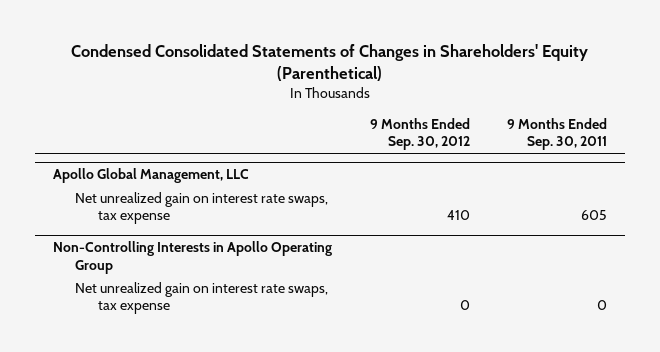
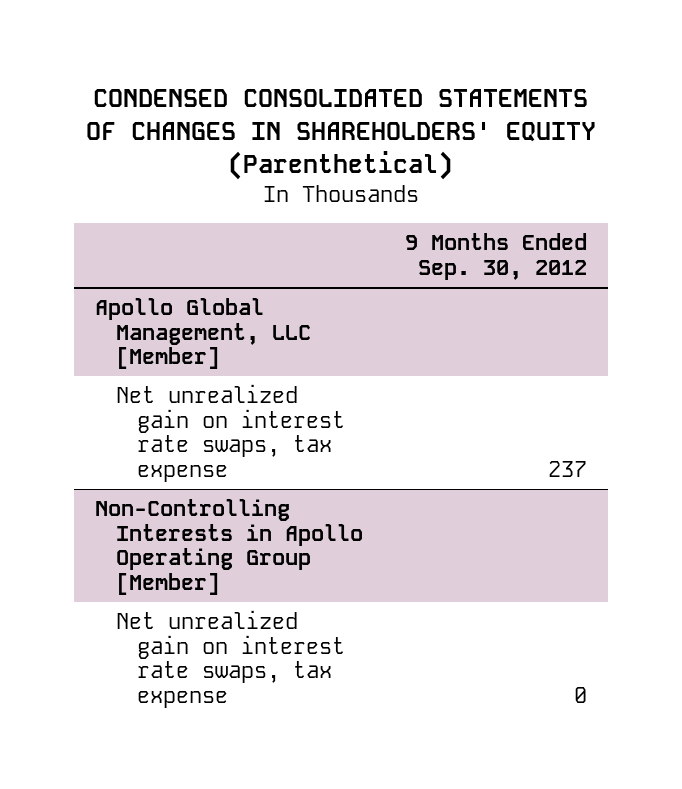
- Condensed Consolidated Statements of Changes in Shareholders' Equity (Parenthetical)
+ CONDENSED CONSOLIDATED STATEMENTS OF CHANGES IN SHAREHOLDERS' EQUITY (Parenthetical)
- | 9 Months Ended Sep. 30, 2012 | 9 Months Ended Sep. 30, 2011
+ | 9 Months Ended Sep. 30, 2012
- Apollo Global Management, LLC
- Net unrealized gain on interest rate swaps, tax expense | 410 | 605
- Non-Controlling Interests in Apollo Operating Group
+ Apollo Global Management, LLC [Member]
+ Net unrealized gain on interest rate swaps, tax expense | 237
+ Non-Controlling Interests in Apollo Operating Group [Member]

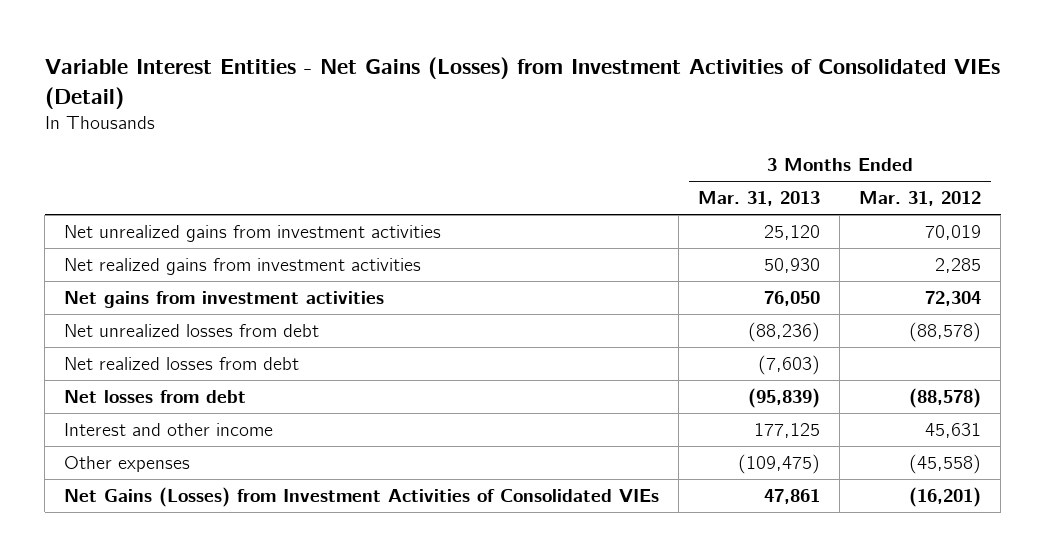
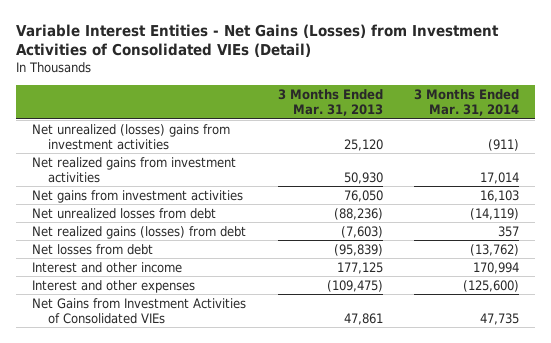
- | 3 Months Ended Mar. 31, 2013 | 3 Months Ended Mar. 31, 2012
+ | 3 Months Ended Mar. 31, 2013 | 3 Months Ended Mar. 31, 2014
- Net unrealized gains from investment activities | 25,120 | 70,019
+ Net unrealized (losses) gains from investment activities | 25,120 | (911)
- Net realized losses from debt | (7,603) |
+ Net realized gains (losses) from debt | (7,603) | 357
- Other expenses | (109,475) | (45,558)
- Net Gains (Losses) from Investment Activities of Consolidated VIEs | 47,861 | (16,201)
+ Interest and other expenses | (109,475) | (125,600)
+ Net Gains from Investment Activities of Consolidated VIEs | 47,861 | 47,735

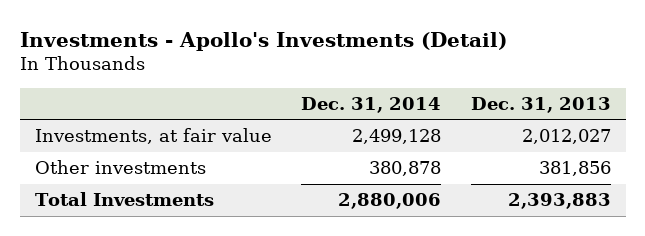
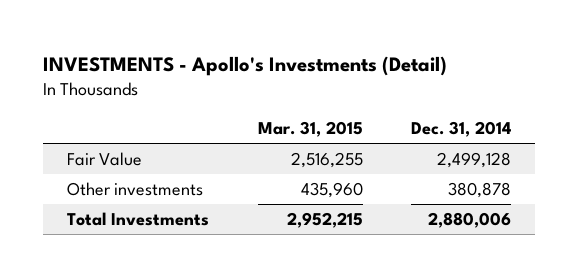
- Investments - Apollo's Investments (Detail)
+ INVESTMENTS - Apollo's Investments (Detail)
- | Dec. 31, 2014 | Dec. 31, 2013
+ | Mar. 31, 2015 | Dec. 31, 2014
- Investments, at fair value | 2,499,128 | 2,012,027
+ Fair Value | 2,516,255 | 2,499,128

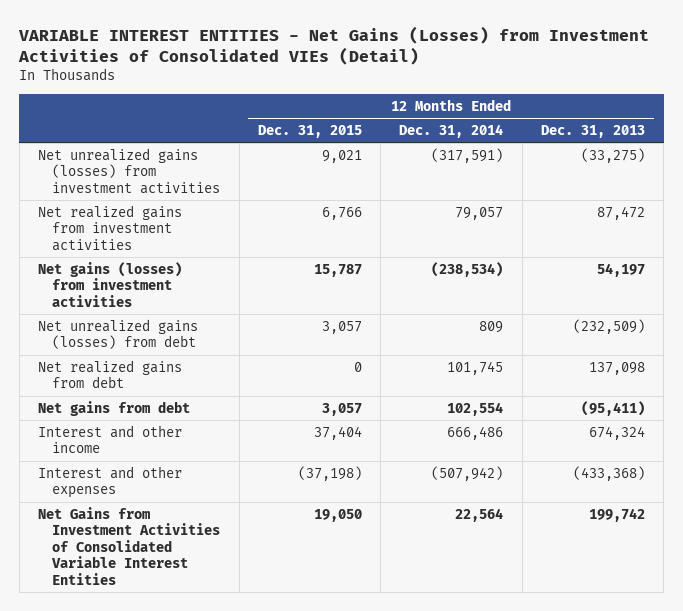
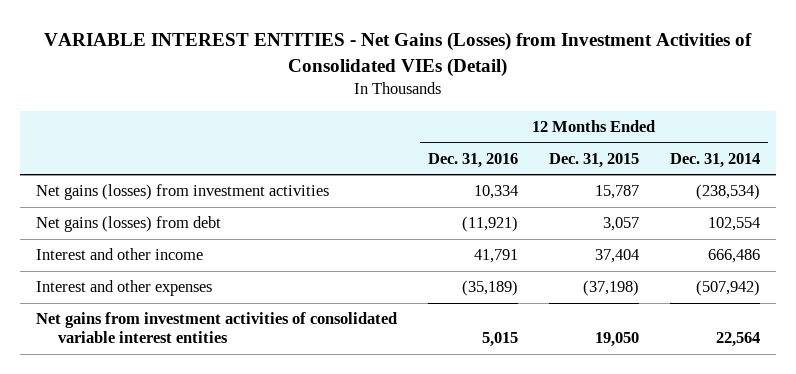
- | 12 Months Ended Dec. 31, 2015 | 12 Months Ended Dec. 31, 2014 | 12 Months Ended Dec. 31, 2013
+ | 12 Months Ended Dec. 31, 2016 | 12 Months Ended Dec. 31, 2015 | 12 Months Ended Dec. 31, 2014
- Net unrealized gains (losses) from investment activities | 9,021 | (317,591) | (33,275)
- Net realized gains from investment activities | 6,766 | 79,057 | 87,472
- Net unrealized gains (losses) from debt | 3,057 | 809 | (232,509)
- Net realized gains from debt | 0 | 101,745 | 137,098
- Net gains from debt | 3,057 | 102,554 | (95,411)
+ Net gains (losses) from debt | (11,921) | 3,057 | 102,554
- Net Gains from Investment Activities of Consolidated Variable Interest Entities | 19,050 | 22,564 | 199,742
+ Net gains from investment activities of consolidated variable interest entities | 5,015 | 19,050 | 22,564

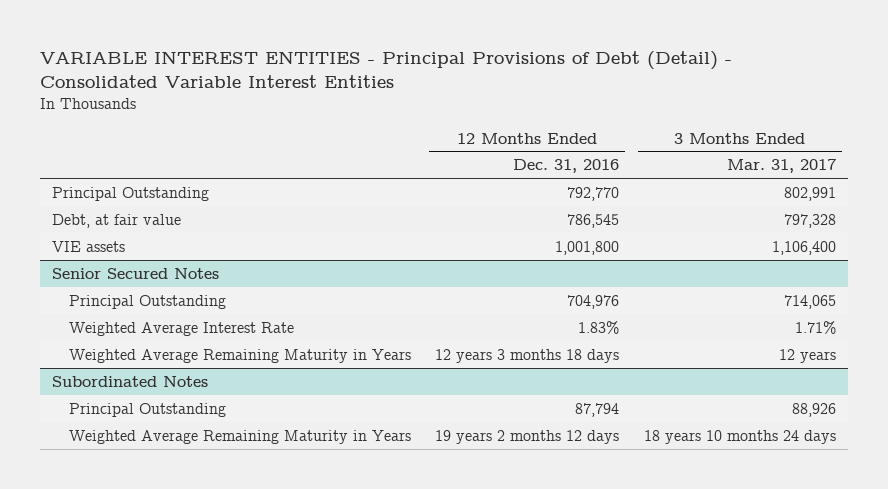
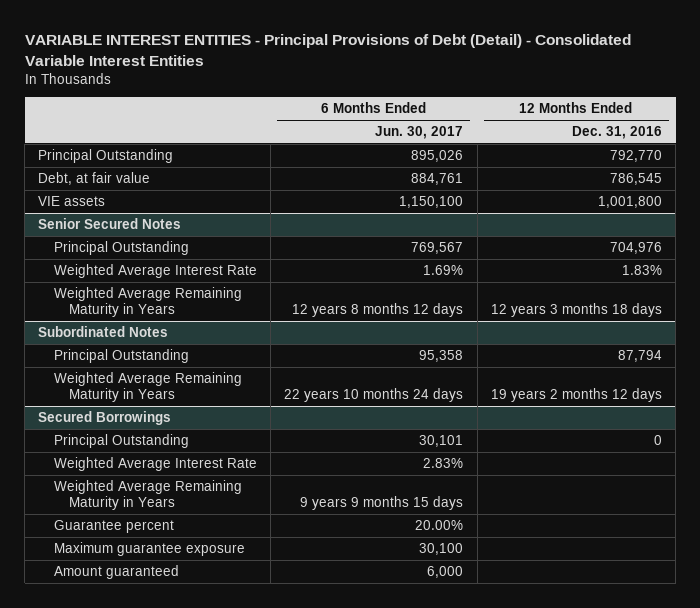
- | 12 Months Ended Dec. 31, 2016 | 3 Months Ended Mar. 31, 2017
+ | 6 Months Ended Jun. 30, 2017 | 12 Months Ended Dec. 31, 2016
+ Secured Borrowings
+ Principal Outstanding | 30,101 | 0
+ Weighted Average Interest Rate | 2.83% |
+ Weighted Average Remaining Maturity in Years | 9 years 9 months 15 days |
+ Guarantee percent | 20.00% |
+ Maximum guarantee exposure | 30,100 |
+ Amount guaranteed | 6,000 |

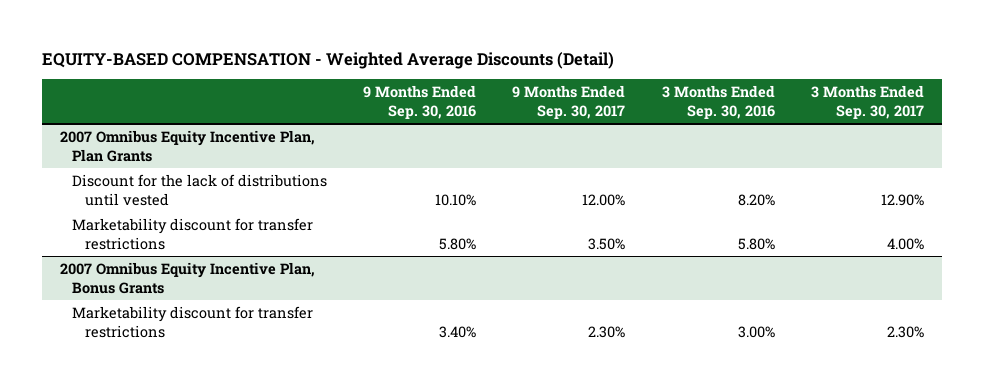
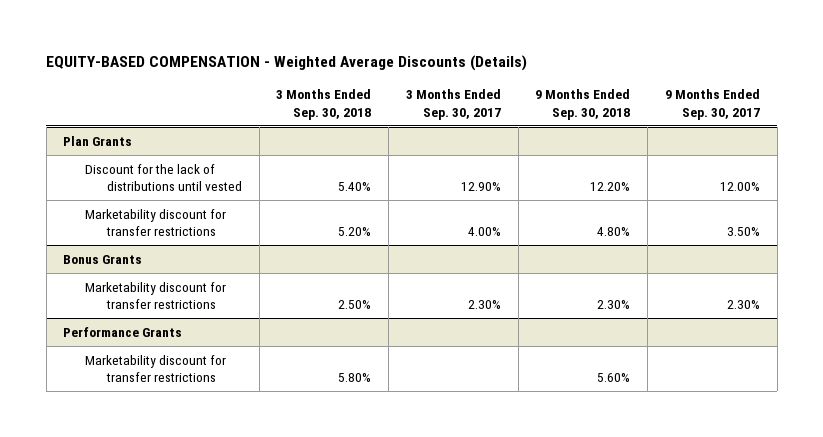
- EQUITY-BASED COMPENSATION - Weighted Average Discounts (Detail)
+ EQUITY-BASED COMPENSATION - Weighted Average Discounts (Details)
- | 9 Months Ended Sep. 30, 2016 | 9 Months Ended Sep. 30, 2017 | 3 Months Ended Sep. 30, 2016 | 3 Months Ended Sep. 30, 2017
+ | 3 Months Ended Sep. 30, 2018 | 3 Months Ended Sep. 30, 2017 | 9 Months Ended Sep. 30, 2018 | 9 Months Ended Sep. 30, 2017
- 2007 Omnibus Equity Incentive Plan, Plan Grants
+ Plan Grants
- 2007 Omnibus Equity Incentive Plan, Bonus Grants
+ Bonus Grants
+ Performance Grants
+ Marketability discount for transfer restrictions | 5.80% | | 5.60% |

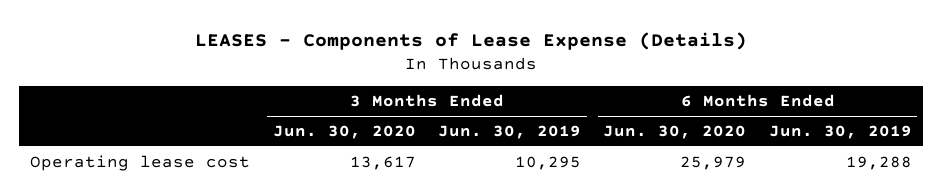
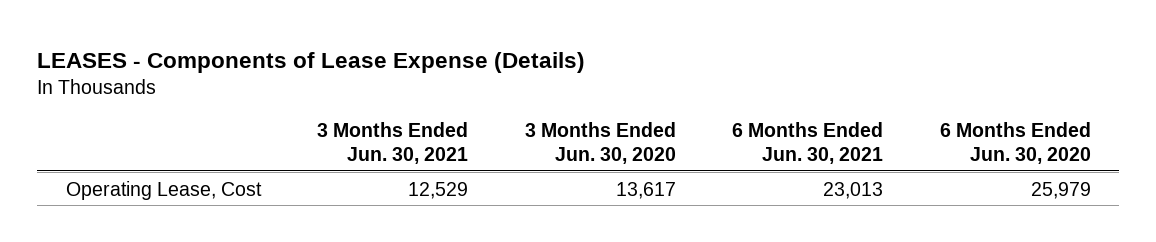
- | 3 Months Ended Jun. 30, 2020 | 3 Months Ended Jun. 30, 2019 | 6 Months Ended Jun. 30, 2020 | 6 Months Ended Jun. 30, 2019
+ | 3 Months Ended Jun. 30, 2021 | 3 Months Ended Jun. 30, 2020 | 6 Months Ended Jun. 30, 2021 | 6 Months Ended Jun. 30, 2020
- Operating lease cost | 13,617 | 10,295 | 25,979 | 19,288
+ Operating Lease, Cost | 12,529 | 13,617 | 23,013 | 25,979

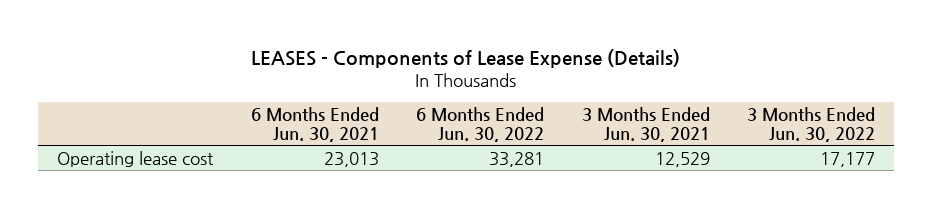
- | 3 Months Ended Jun. 30, 2021 | 3 Months Ended Jun. 30, 2020 | 6 Months Ended Jun. 30, 2021 | 6 Months Ended Jun. 30, 2020
+ | 6 Months Ended Jun. 30, 2021 | 6 Months Ended Jun. 30, 2022 | 3 Months Ended Jun. 30, 2021 | 3 Months Ended Jun. 30, 2022
- Operating Lease, Cost | 12,529 | 13,617 | 23,013 | 25,979
+ Operating lease cost | 23,013 | 33,281 | 12,529 | 17,177

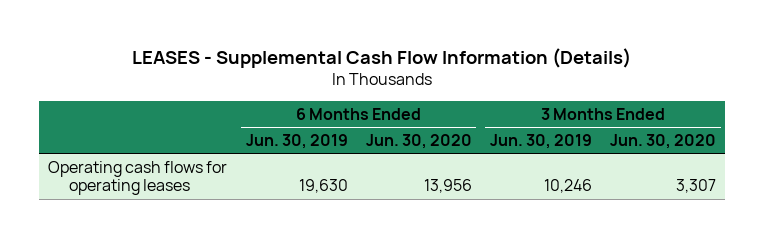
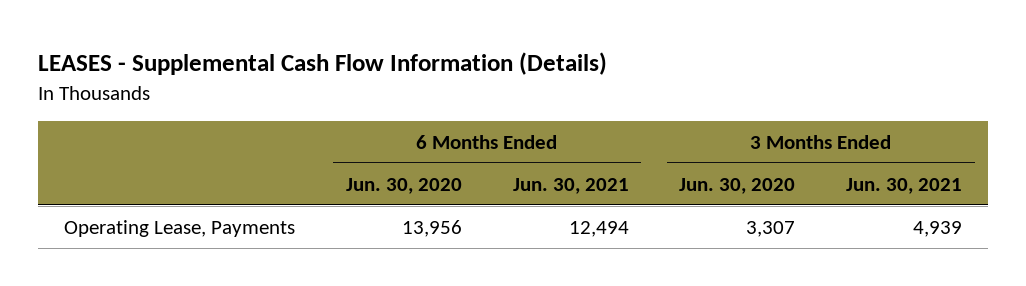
- | 6 Months Ended Jun. 30, 2019 | 6 Months Ended Jun. 30, 2020 | 3 Months Ended Jun. 30, 2019 | 3 Months Ended Jun. 30, 2020
+ | 6 Months Ended Jun. 30, 2020 | 6 Months Ended Jun. 30, 2021 | 3 Months Ended Jun. 30, 2020 | 3 Months Ended Jun. 30, 2021
- Operating cash flows for operating leases | 19,630 | 13,956 | 10,246 | 3,307
+ Operating Lease, Payments | 13,956 | 12,494 | 3,307 | 4,939

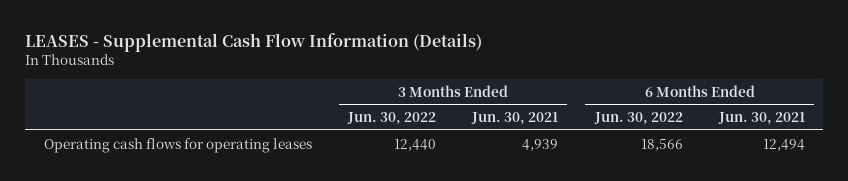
- | 6 Months Ended Jun. 30, 2020 | 6 Months Ended Jun. 30, 2021 | 3 Months Ended Jun. 30, 2020 | 3 Months Ended Jun. 30, 2021
+ | 3 Months Ended Jun. 30, 2022 | 3 Months Ended Jun. 30, 2021 | 6 Months Ended Jun. 30, 2022 | 6 Months Ended Jun. 30, 2021
- Operating Lease, Payments | 13,956 | 12,494 | 3,307 | 4,939
+ Operating cash flows for operating leases | 12,440 | 4,939 | 18,566 | 12,494

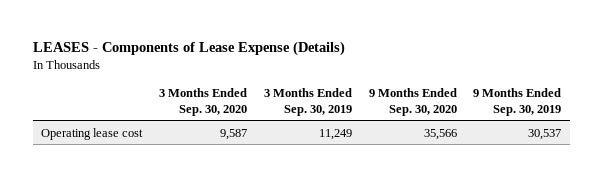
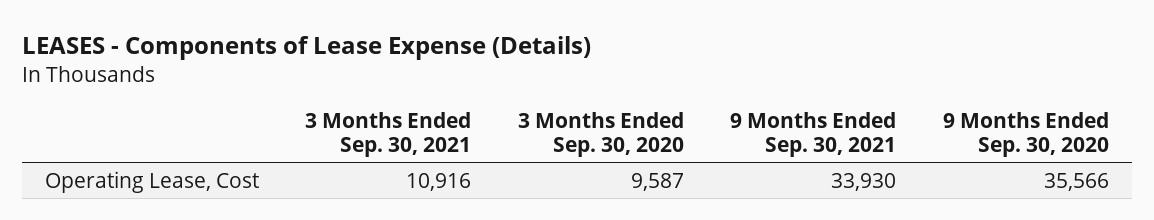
- | 3 Months Ended Sep. 30, 2020 | 3 Months Ended Sep. 30, 2019 | 9 Months Ended Sep. 30, 2020 | 9 Months Ended Sep. 30, 2019
+ | 3 Months Ended Sep. 30, 2021 | 3 Months Ended Sep. 30, 2020 | 9 Months Ended Sep. 30, 2021 | 9 Months Ended Sep. 30, 2020
- Operating lease cost | 9,587 | 11,249 | 35,566 | 30,537
+ Operating Lease, Cost | 10,916 | 9,587 | 33,930 | 35,566

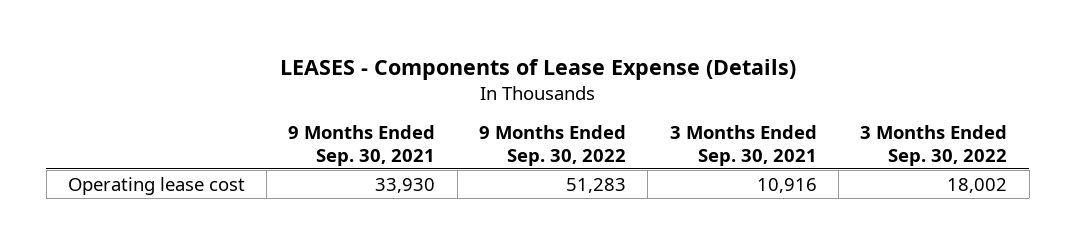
- | 3 Months Ended Sep. 30, 2021 | 3 Months Ended Sep. 30, 2020 | 9 Months Ended Sep. 30, 2021 | 9 Months Ended Sep. 30, 2020
+ | 9 Months Ended Sep. 30, 2021 | 9 Months Ended Sep. 30, 2022 | 3 Months Ended Sep. 30, 2021 | 3 Months Ended Sep. 30, 2022
- Operating Lease, Cost | 10,916 | 9,587 | 33,930 | 35,566
+ Operating lease cost | 33,930 | 51,283 | 10,916 | 18,002

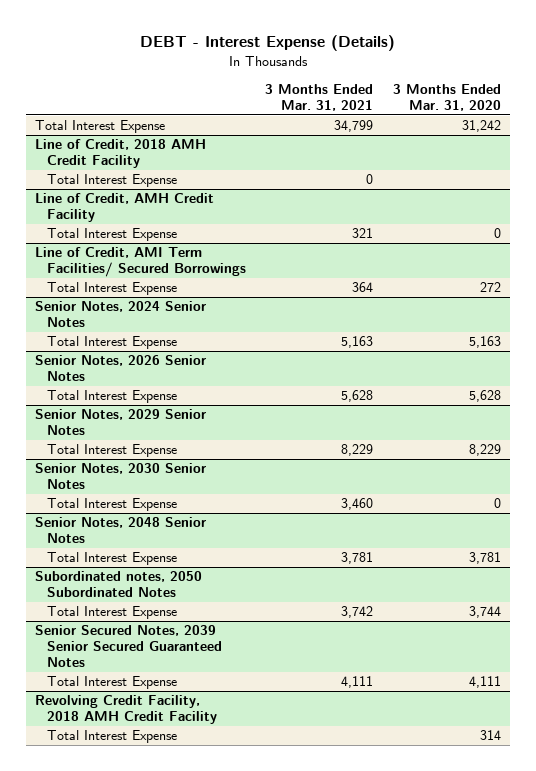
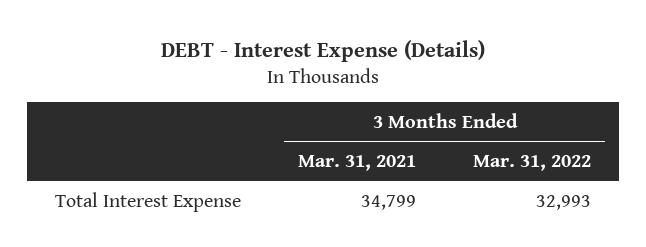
- | 3 Months Ended Mar. 31, 2021 | 3 Months Ended Mar. 31, 2020
+ | 3 Months Ended Mar. 31, 2021 | 3 Months Ended Mar. 31, 2022
- Line of Credit, 2018 AMH Credit Facility
- Total Interest Expense | 0 |
- Line of Credit, AMH Credit Facility
- Total Interest Expense | 321 | 0
- Line of Credit, AMI Term Facilities/ Secured Borrowings
- Total Interest Expense | 364 | 272
- Senior Notes, 2024 Senior Notes
- Total Interest Expense | 5,163 | 5,163
- Senior Notes, 2026 Senior Notes
- Total Interest Expense | 5,628 | 5,628
- Senior Notes, 2029 Senior Notes
- Total Interest Expense | 8,229 | 8,229
- Senior Notes, 2030 Senior Notes
- Total Interest Expense | 3,460 | 0
- Senior Notes, 2048 Senior Notes
- Total Interest Expense | 3,781 | 3,781
- Subordinated notes, 2050 Subordinated Notes
- Total Interest Expense | 3,742 | 3,744
- Senior Secured Notes, 2039 Senior Secured Guaranteed Notes
- Total Interest Expense | 4,111 | 4,111
- Revolving Credit Facility, 2018 AMH Credit Facility
- Total Interest Expense | | 314

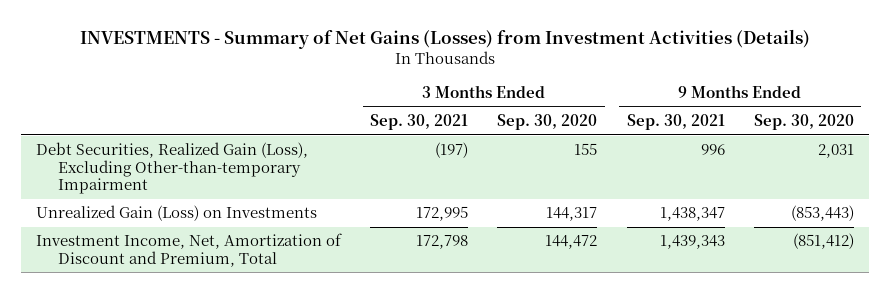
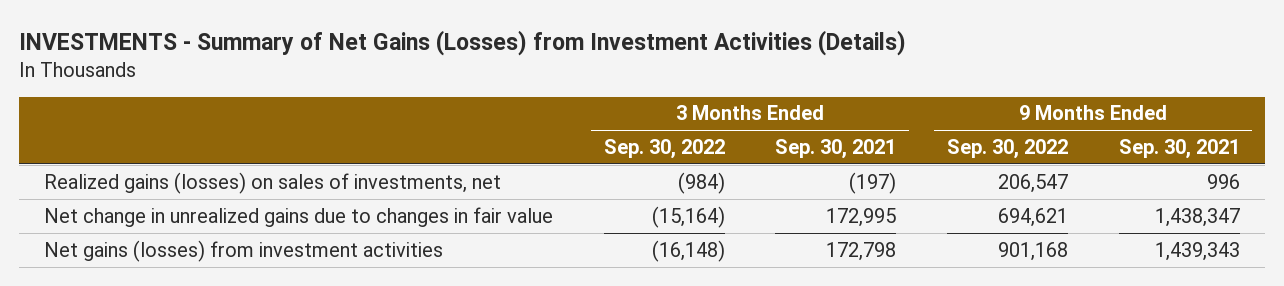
- | 3 Months Ended Sep. 30, 2021 | 3 Months Ended Sep. 30, 2020 | 9 Months Ended Sep. 30, 2021 | 9 Months Ended Sep. 30, 2020
+ | 3 Months Ended Sep. 30, 2022 | 3 Months Ended Sep. 30, 2021 | 9 Months Ended Sep. 30, 2022 | 9 Months Ended Sep. 30, 2021
- Debt Securities, Realized Gain (Loss), Excluding Other-than-temporary Impairment | (197) | 155 | 996 | 2,031
- Unrealized Gain (Loss) on Investments | 172,995 | 144,317 | 1,438,347 | (853,443)
- Investment Income, Net, Amortization of Discount and Premium, Total | 172,798 | 144,472 | 1,439,343 | (851,412)
+ Realized gains (losses) on sales of investments, net | (984) | (197) | 206,547 | 996
+ Net change in unrealized gains due to changes in fair value | (15,164) | 172,995 | 694,621 | 1,438,347
+ Net gains (losses) from investment activities | (16,148) | 172,798 | 901,168 | 1,439,343

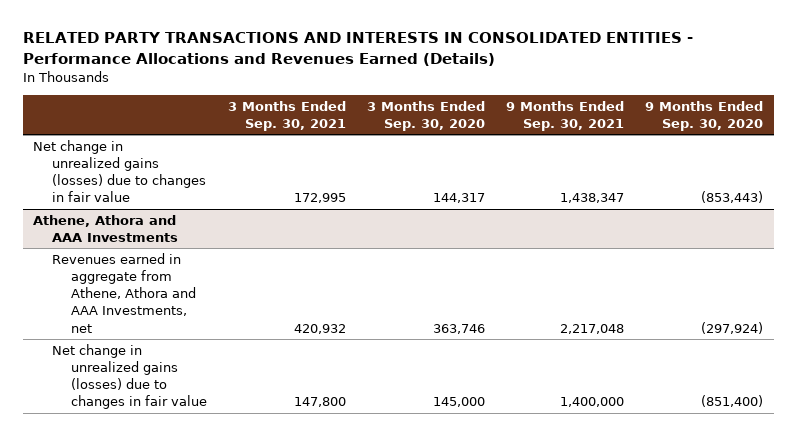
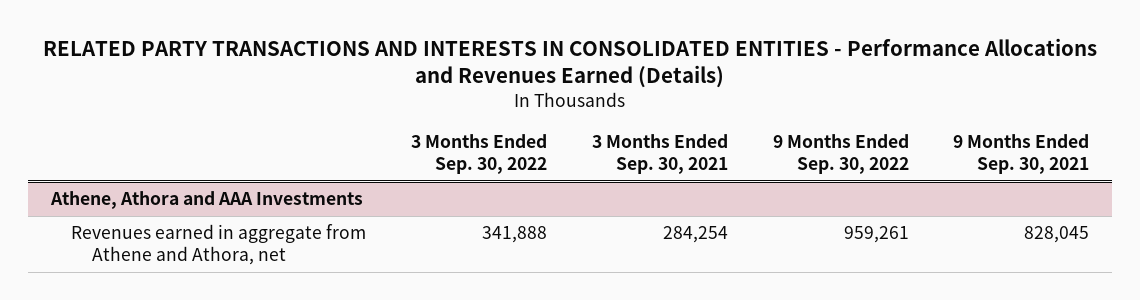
- | 3 Months Ended Sep. 30, 2021 | 3 Months Ended Sep. 30, 2020 | 9 Months Ended Sep. 30, 2021 | 9 Months Ended Sep. 30, 2020
+ | 3 Months Ended Sep. 30, 2022 | 3 Months Ended Sep. 30, 2021 | 9 Months Ended Sep. 30, 2022 | 9 Months Ended Sep. 30, 2021
- Net change in unrealized gains (losses) due to changes in fair value | 172,995 | 144,317 | 1,438,347 | (853,443)
@ Athene, Athora and AAA Investments
- Revenues earned in aggregate from Athene, Athora and AAA Investments, net | 420,932 | 363,746 | 2,217,048 | (297,924)
- Net change in unrealized gains (losses) due to changes in fair value | 147,800 | 145,000 | 1,400,000 | (851,400)
+ Revenues earned in aggregate from Athene and Athora, net | 341,888 | 284,254 | 959,261 | 828,045

